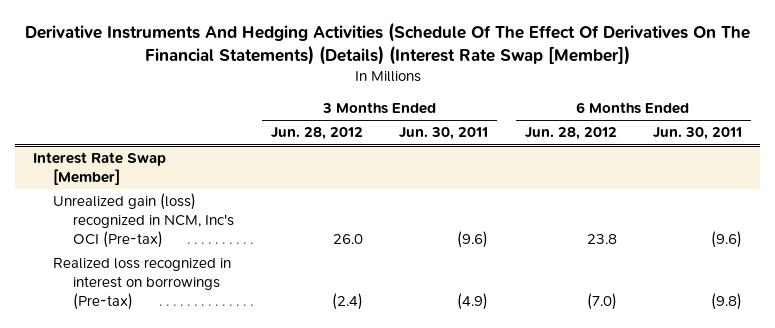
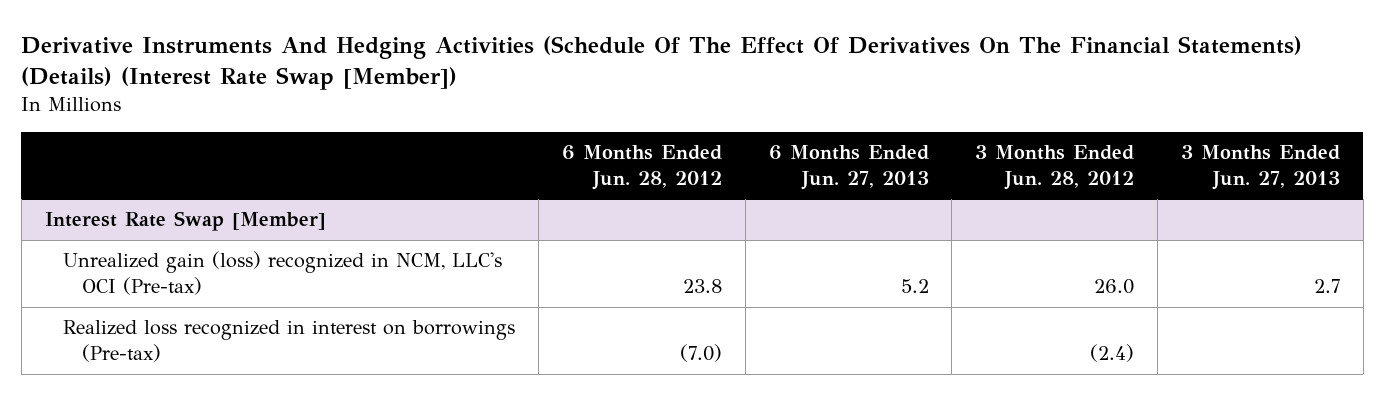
- | 3 Months Ended Jun. 28, 2012 | 3 Months Ended Jun. 30, 2011 | 6 Months Ended Jun. 28, 2012 | 6 Months Ended Jun. 30, 2011
+ | 6 Months Ended Jun. 28, 2012 | 6 Months Ended Jun. 27, 2013 | 3 Months Ended Jun. 28, 2012 | 3 Months Ended Jun. 27, 2013
@ Interest Rate Swap [Member]
- Unrealized gain (loss) recognized in NCM, Inc's OCI (Pre-tax) | 26.0 | (9.6) | 23.8 | (9.6)
+ Unrealized gain (loss) recognized in NCM, LLC's OCI (Pre-tax) | 23.8 | 5.2 | 26.0 | 2.7

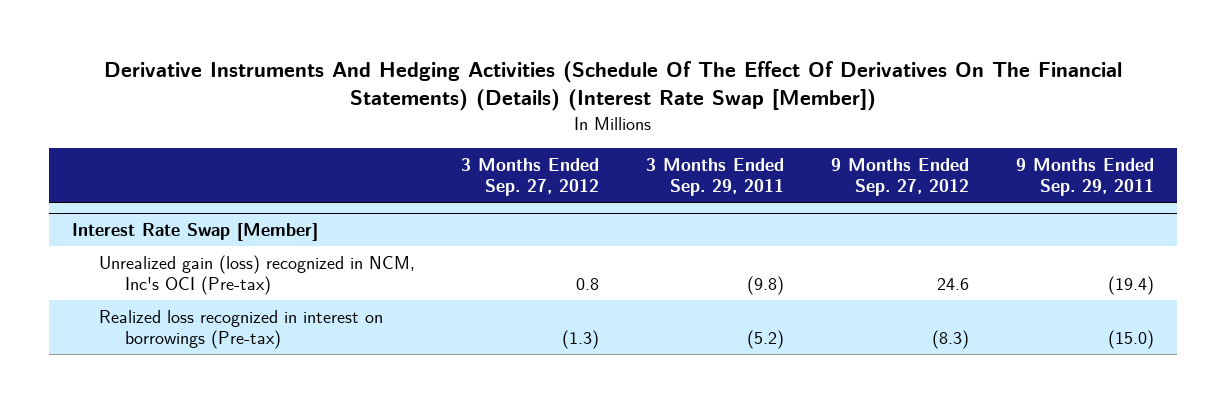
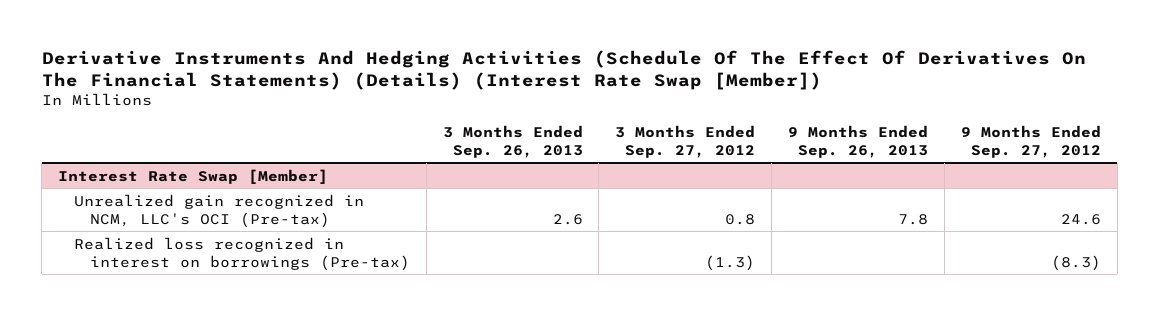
- | 3 Months Ended Sep. 27, 2012 | 3 Months Ended Sep. 29, 2011 | 9 Months Ended Sep. 27, 2012 | 9 Months Ended Sep. 29, 2011
+ | 3 Months Ended Sep. 26, 2013 | 3 Months Ended Sep. 27, 2012 | 9 Months Ended Sep. 26, 2013 | 9 Months Ended Sep. 27, 2012
@ Interest Rate Swap [Member]
- Unrealized gain (loss) recognized in NCM, Inc's OCI (Pre-tax) | 0.8 | (9.8) | 24.6 | (19.4)
+ Unrealized gain recognized in NCM, LLC's OCI (Pre-tax) | 2.6 | 0.8 | 7.8 | 24.6

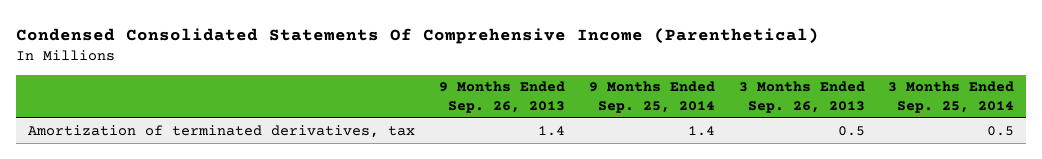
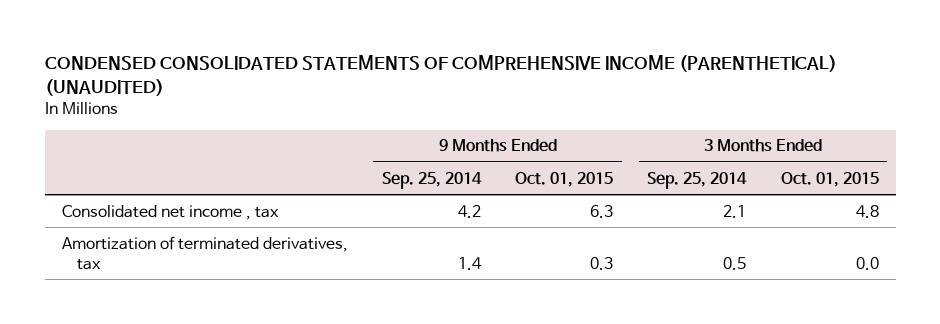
- Condensed Consolidated Statements Of Comprehensive Income (Parenthetical)
+ CONDENSED CONSOLIDATED STATEMENTS OF COMPREHENSIVE INCOME (PARENTHETICAL) (UNAUDITED)
- | 9 Months Ended Sep. 26, 2013 | 9 Months Ended Sep. 25, 2014 | 3 Months Ended Sep. 26, 2013 | 3 Months Ended Sep. 25, 2014
+ | 9 Months Ended Sep. 25, 2014 | 9 Months Ended Oct. 01, 2015 | 3 Months Ended Sep. 25, 2014 | 3 Months Ended Oct. 01, 2015
+ Consolidated net income , tax | 4.2 | 6.3 | 2.1 | 4.8

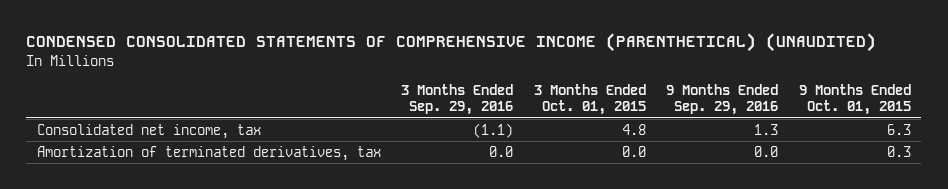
- | 9 Months Ended Sep. 25, 2014 | 9 Months Ended Oct. 01, 2015 | 3 Months Ended Sep. 25, 2014 | 3 Months Ended Oct. 01, 2015
+ | 3 Months Ended Sep. 29, 2016 | 3 Months Ended Oct. 01, 2015 | 9 Months Ended Sep. 29, 2016 | 9 Months Ended Oct. 01, 2015
- Consolidated net income , tax | 4.2 | 6.3 | 2.1 | 4.8
+ Consolidated net income, tax | (1.1) | 4.8 | 1.3 | 6.3

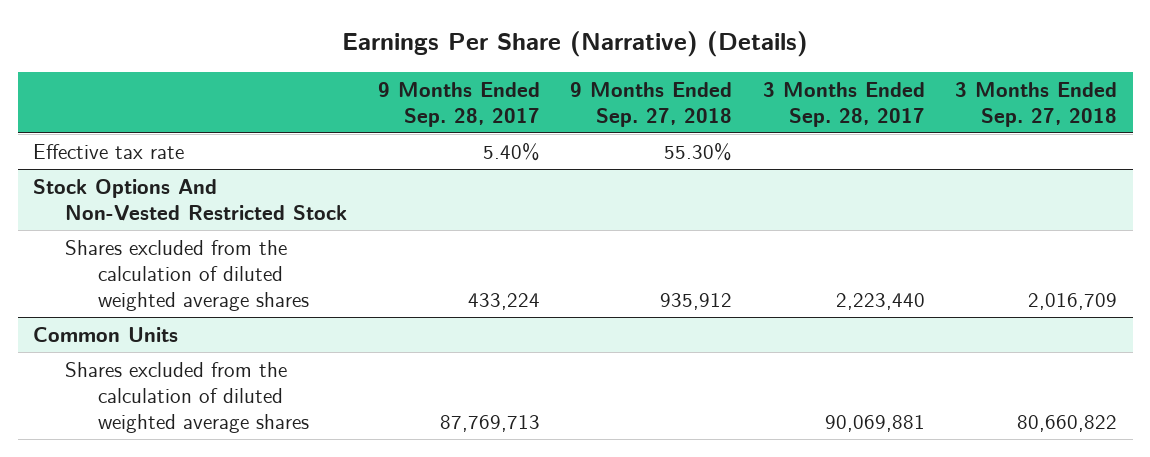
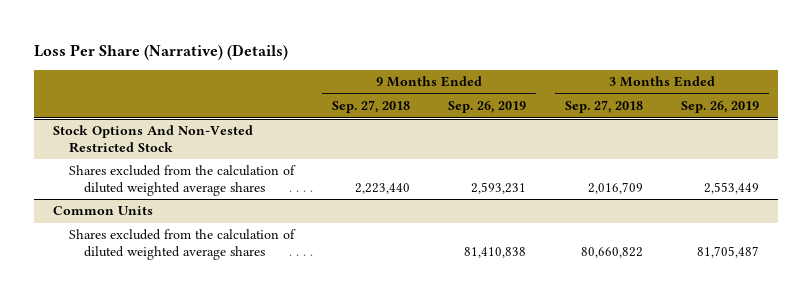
- Earnings Per Share (Narrative) (Details)
+ Loss Per Share (Narrative) (Details)
- | 9 Months Ended Sep. 28, 2017 | 9 Months Ended Sep. 27, 2018 | 3 Months Ended Sep. 28, 2017 | 3 Months Ended Sep. 27, 2018
+ | 9 Months Ended Sep. 27, 2018 | 9 Months Ended Sep. 26, 2019 | 3 Months Ended Sep. 27, 2018 | 3 Months Ended Sep. 26, 2019
- Effective tax rate | 5.40% | 55.30% | |
@ Stock Options And Non-Vested Restricted Stock
- Shares excluded from the calculation of diluted weighted average shares | 433,224 | 935,912 | 2,223,440 | 2,016,709
+ Shares excluded from the calculation of diluted weighted average shares | 2,223,440 | 2,593,231 | 2,016,709 | 2,553,449

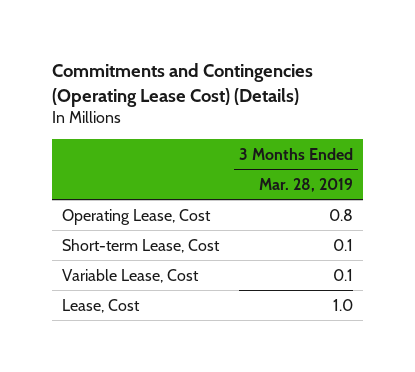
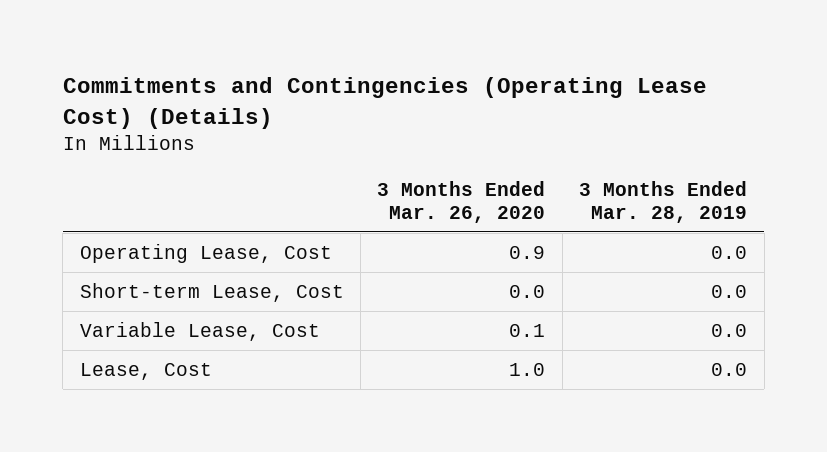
- | 3 Months Ended Mar. 28, 2019
+ | 3 Months Ended Mar. 26, 2020 | 3 Months Ended Mar. 28, 2019
- Operating Lease, Cost | 0.8
- Short-term Lease, Cost | 0.1
- Variable Lease, Cost | 0.1
- Lease, Cost | 1.0
+ Operating Lease, Cost | 0.9 | 0.0
+ Short-term Lease, Cost | 0.0 | 0.0
+ Variable Lease, Cost | 0.1 | 0.0
+ Lease, Cost | 1.0 | 0.0

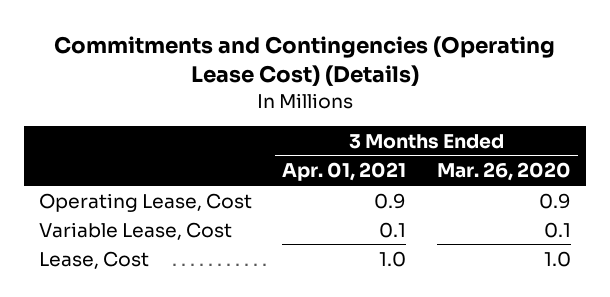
- | 3 Months Ended Mar. 26, 2020 | 3 Months Ended Mar. 28, 2019
+ | 3 Months Ended Apr. 01, 2021 | 3 Months Ended Mar. 26, 2020
- Short-term Lease, Cost | 0.0 | 0.0

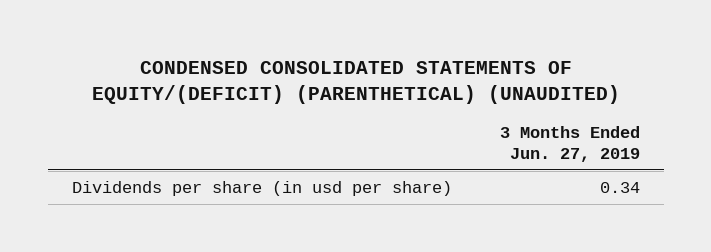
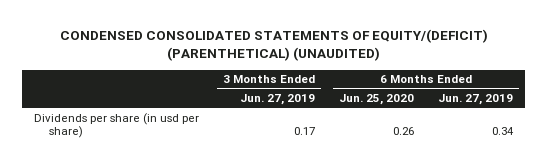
- | 3 Months Ended Jun. 27, 2019
+ | 3 Months Ended Jun. 27, 2019 | 6 Months Ended Jun. 25, 2020 | 6 Months Ended Jun. 27, 2019
- Dividends per share (in usd per share) | 0.34
+ Dividends per share (in usd per share) | 0.17 | 0.26 | 0.34

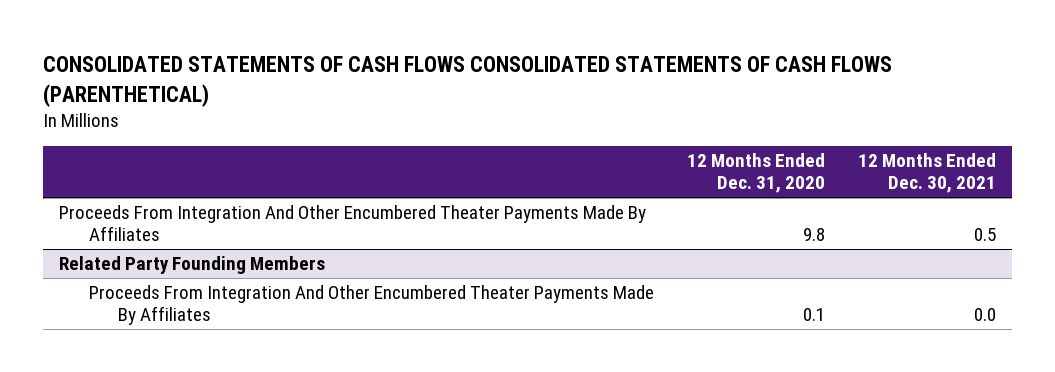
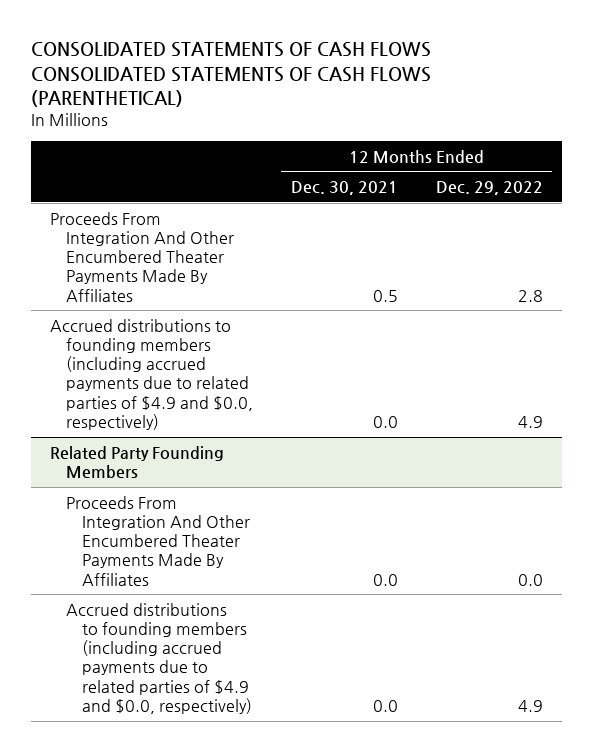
- | 12 Months Ended Dec. 31, 2020 | 12 Months Ended Dec. 30, 2021
+ | 12 Months Ended Dec. 30, 2021 | 12 Months Ended Dec. 29, 2022
+ Accrued distributions to founding members (including accrued payments due to related parties of $4.9 and $0.0, respectively) | 0.0 | 4.9
@ Related Party Founding Members
+ Accrued distributions to founding members (including accrued payments due to related parties of $4.9 and $0.0, respectively) | 0.0 | 4.9

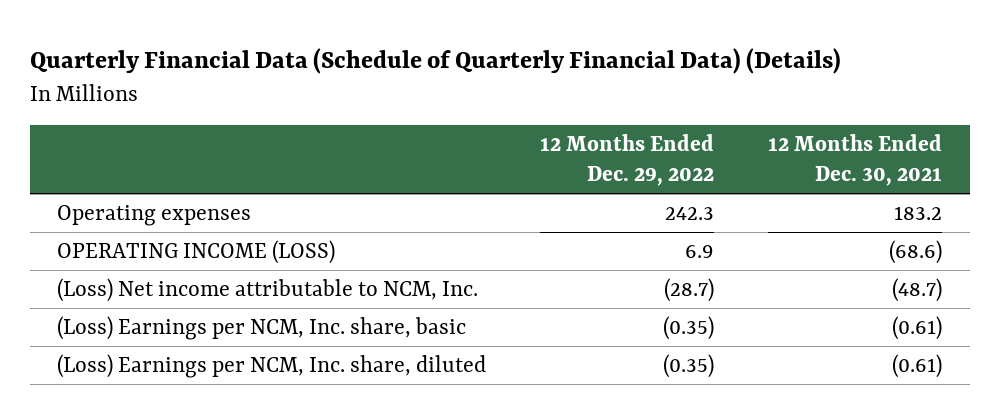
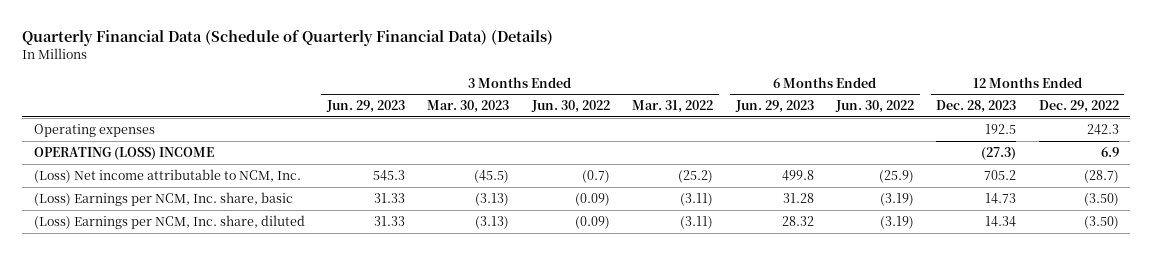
- | 12 Months Ended Dec. 29, 2022 | 12 Months Ended Dec. 30, 2021
+ | 3 Months Ended Jun. 29, 2023 | 3 Months Ended Mar. 30, 2023 | 3 Months Ended Jun. 30, 2022 | 3 Months Ended Mar. 31, 2022 | 6 Months Ended Jun. 29, 2023 | 6 Months Ended Jun. 30, 2022 | 12 Months Ended Dec. 28, 2023 | 12 Months Ended Dec. 29, 2022
- OPERATING INCOME (LOSS) | 6.9 | (68.6)
+ OPERATING (LOSS) INCOME | | | | | | | (27.3) | 6.9
- (Loss) Earnings per NCM, Inc. share, basic | (0.35) | (0.61)
- (Loss) Earnings per NCM, Inc. share, diluted | (0.35) | (0.61)
+ (Loss) Earnings per NCM, Inc. share, basic | 31.33 | (3.13) | (0.09) | (3.11) | 31.28 | (3.19) | 14.73 | (3.50)
+ (Loss) Earnings per NCM, Inc. share, diluted | 31.33 | (3.13) | (0.09) | (3.11) | 28.32 | (3.19) | 14.34 | (3.50)

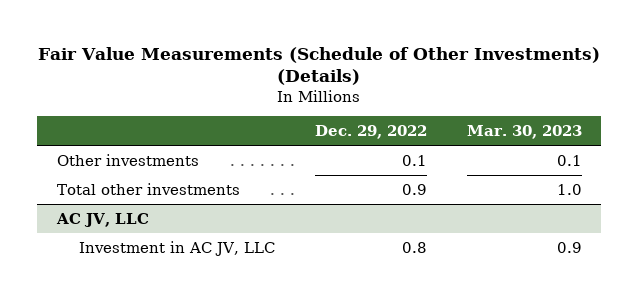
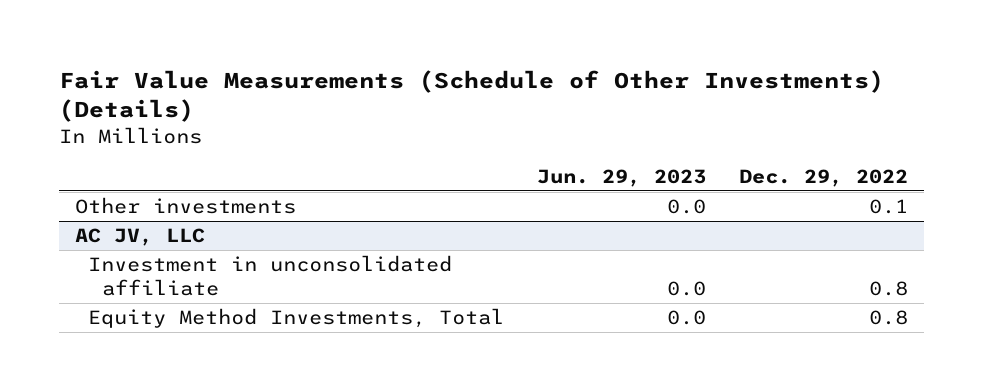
- | Dec. 29, 2022 | Mar. 30, 2023
+ | Jun. 29, 2023 | Dec. 29, 2022
- Total other investments | 0.9 | 1.0
@ AC JV, LLC
- Investment in AC JV, LLC | 0.8 | 0.9
+ Investment in unconsolidated affiliate | 0.0 | 0.8
+ Equity Method Investments, Total | 0.0 | 0.8

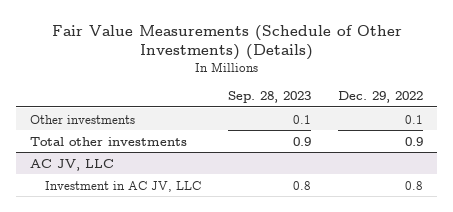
- | Jun. 29, 2023 | Dec. 29, 2022
+ | Sep. 28, 2023 | Dec. 29, 2022
+ Total other investments | 0.9 | 0.9
@ AC JV, LLC
- Investment in unconsolidated affiliate | 0.0 | 0.8
- Equity Method Investments, Total | 0.0 | 0.8
+ Investment in AC JV, LLC | 0.8 | 0.8

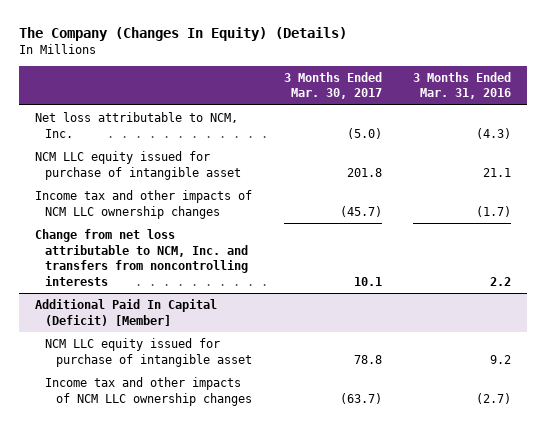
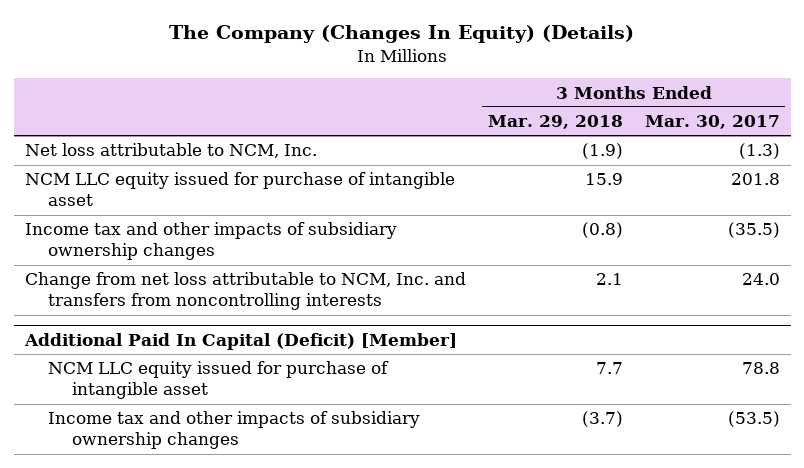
- | 3 Months Ended Mar. 30, 2017 | 3 Months Ended Mar. 31, 2016
+ | 3 Months Ended Mar. 29, 2018 | 3 Months Ended Mar. 30, 2017
- Net loss attributable to NCM, Inc. | (5.0) | (4.3)
+ Net loss attributable to NCM, Inc. | (1.9) | (1.3)
- Income tax and other impacts of NCM LLC ownership changes | (45.7) | (1.7)
- Change from net loss attributable to NCM, Inc. and transfers from noncontrolling interests | 10.1 | 2.2
+ Income tax and other impacts of subsidiary ownership changes | (0.8) | (35.5)
+ Change from net loss attributable to NCM, Inc. and transfers from noncontrolling interests | 2.1 | 24.0
@ Additional Paid In Capital (Deficit) [Member]
- Income tax and other impacts of NCM LLC ownership changes | (63.7) | (2.7)
+ Income tax and other impacts of subsidiary ownership changes | (3.7) | (53.5)

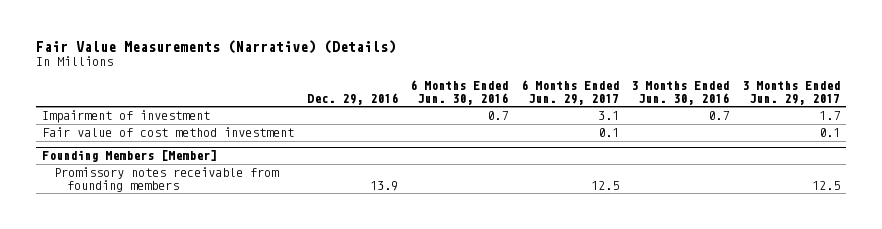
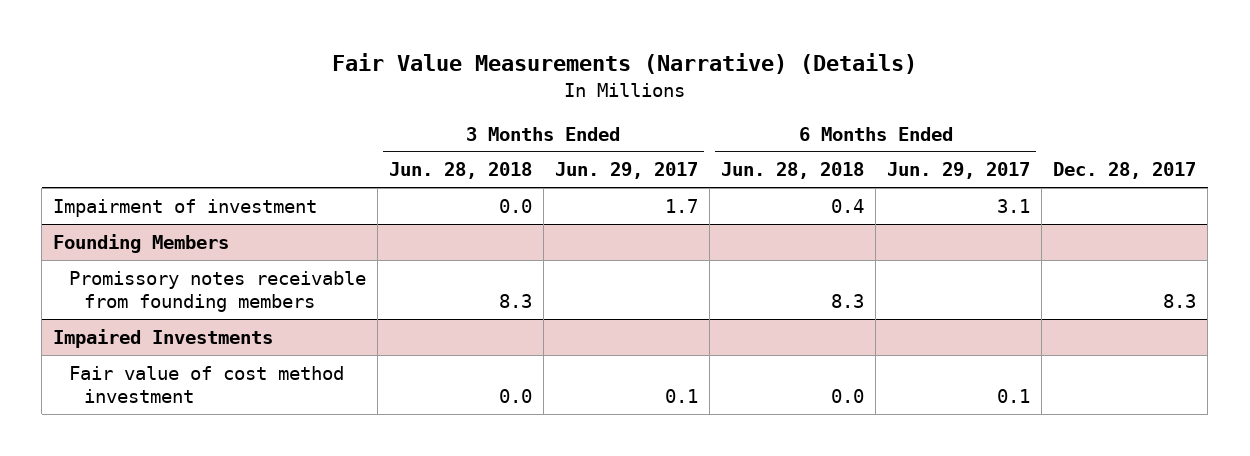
- | Dec. 29, 2016 | 6 Months Ended Jun. 30, 2016 | 6 Months Ended Jun. 29, 2017 | 3 Months Ended Jun. 30, 2016 | 3 Months Ended Jun. 29, 2017
+ | 3 Months Ended Jun. 28, 2018 | 3 Months Ended Jun. 29, 2017 | 6 Months Ended Jun. 28, 2018 | 6 Months Ended Jun. 29, 2017 | Dec. 28, 2017
+ Founding Members
+ Promissory notes receivable from founding members | 8.3 | | 8.3 | | 8.3
+ Impaired Investments
- Founding Members [Member]
- Promissory notes receivable from founding members | 13.9 | | 12.5 | | 12.5

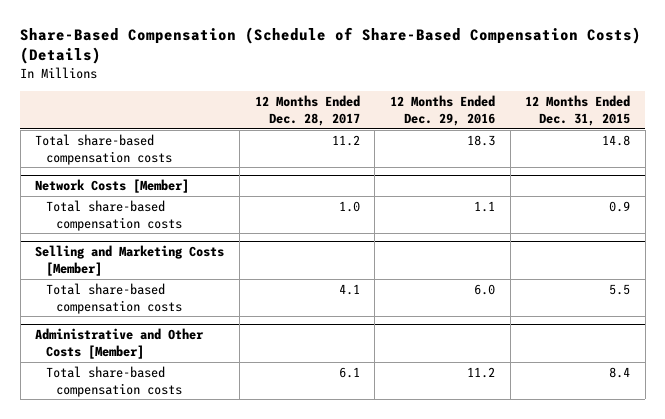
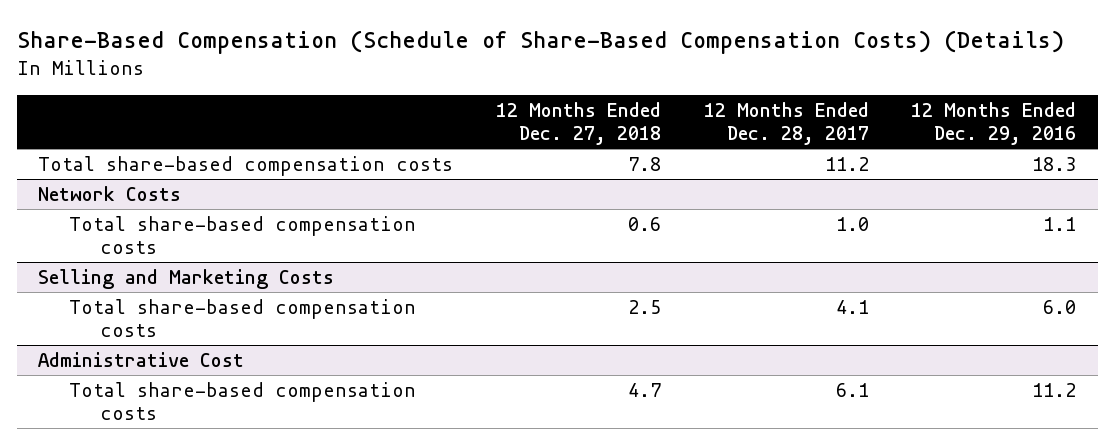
- | 12 Months Ended Dec. 28, 2017 | 12 Months Ended Dec. 29, 2016 | 12 Months Ended Dec. 31, 2015
+ | 12 Months Ended Dec. 27, 2018 | 12 Months Ended Dec. 28, 2017 | 12 Months Ended Dec. 29, 2016
- Network Costs [Member]
+ Network Costs
- Selling and Marketing Costs [Member]
+ Selling and Marketing Costs
- Administrative and Other Costs [Member]
+ Administrative Cost

